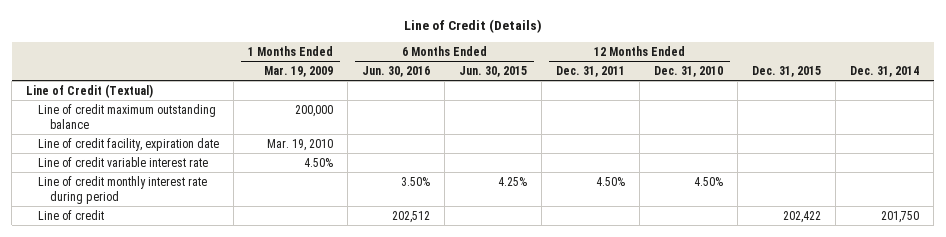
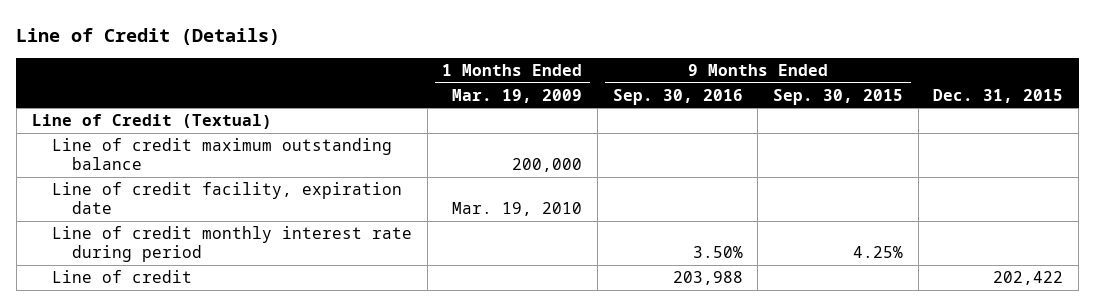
- | 1 Months Ended Mar. 19, 2009 | 6 Months Ended Jun. 30, 2016 | 6 Months Ended Jun. 30, 2015 | 12 Months Ended Dec. 31, 2011 | 12 Months Ended Dec. 31, 2010 | Dec. 31, 2015 | Dec. 31, 2014
+ | 1 Months Ended Mar. 19, 2009 | 9 Months Ended Sep. 30, 2016 | 9 Months Ended Sep. 30, 2015 | Dec. 31, 2015
- Line of credit variable interest rate | 4.50% | | | | | |

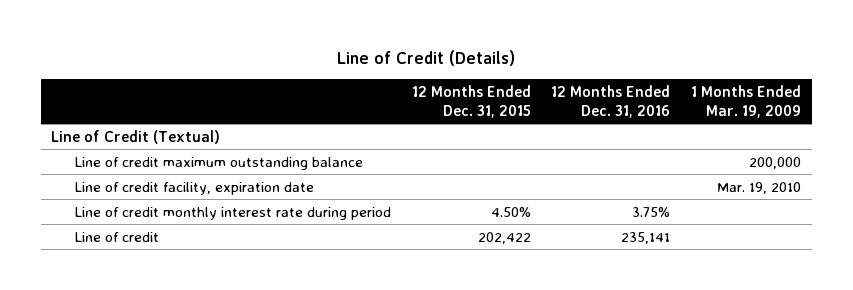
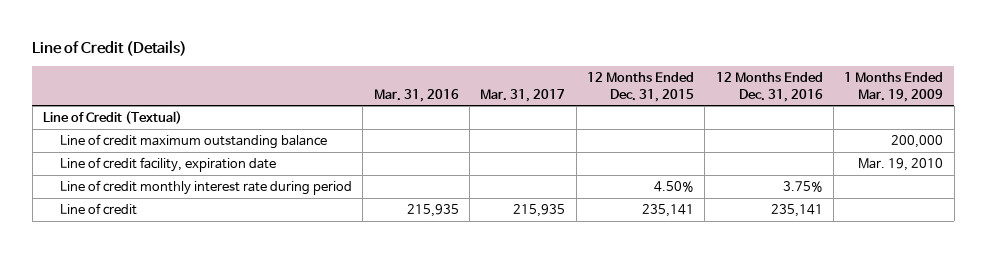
- | 12 Months Ended Dec. 31, 2015 | 12 Months Ended Dec. 31, 2016 | 1 Months Ended Mar. 19, 2009
+ | Mar. 31, 2016 | Mar. 31, 2017 | 12 Months Ended Dec. 31, 2015 | 12 Months Ended Dec. 31, 2016 | 1 Months Ended Mar. 19, 2009
- Line of credit | 202,422 | 235,141 |
+ Line of credit | 215,935 | 215,935 | 235,141 | 235,141 |

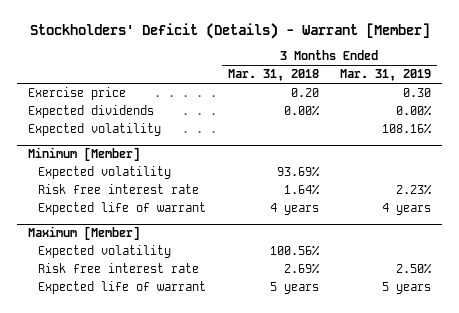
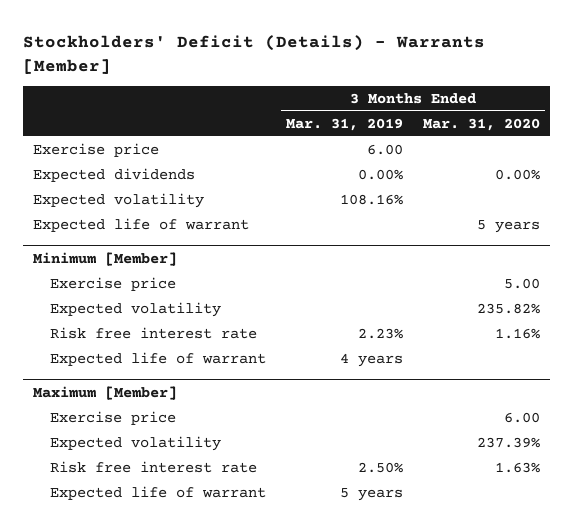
- Stockholders' Deficit (Details) - Warrant [Member]
+ Stockholders' Deficit (Details) - Warrants [Member]
- | 3 Months Ended Mar. 31, 2018 | 3 Months Ended Mar. 31, 2019
+ | 3 Months Ended Mar. 31, 2019 | 3 Months Ended Mar. 31, 2020
- Exercise price | 0.20 | 0.30
+ Exercise price | 6.00 |
+ Expected life of warrant | | 5 years
@ Minimum [Member]
+ Exercise price | | 5.00
@ Maximum [Member]
+ Exercise price | | 6.00

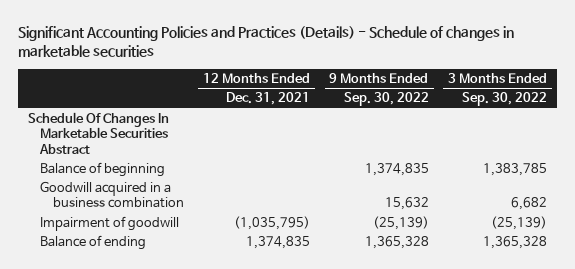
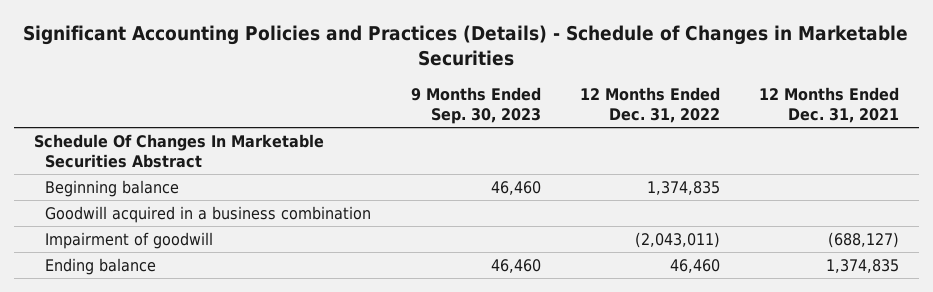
- Significant Accounting Policies and Practices (Details) - Schedule of changes in marketable securities
+ Significant Accounting Policies and Practices (Details) - Schedule of Changes in Marketable Securities
- | 12 Months Ended Dec. 31, 2021 | 9 Months Ended Sep. 30, 2022 | 3 Months Ended Sep. 30, 2022
+ | 9 Months Ended Sep. 30, 2023 | 12 Months Ended Dec. 31, 2022 | 12 Months Ended Dec. 31, 2021
- Balance of beginning | | 1,374,835 | 1,383,785
+ Beginning balance | 46,460 | 1,374,835 |
- Impairment of goodwill | (1,035,795) | (25,139) | (25,139)
- Balance of ending | 1,374,835 | 1,365,328 | 1,365,328
+ Impairment of goodwill | | (2,043,011) | (688,127)
+ Ending balance | 46,460 | 46,460 | 1,374,835

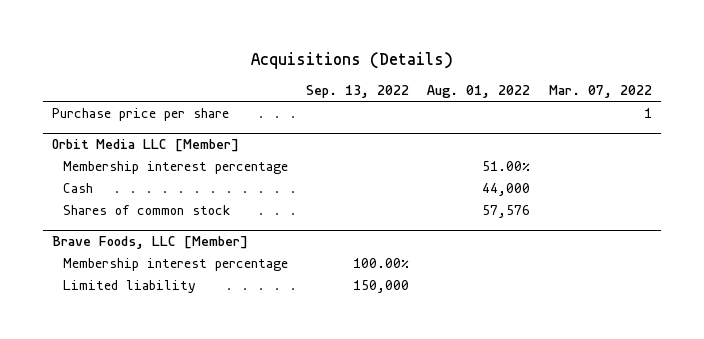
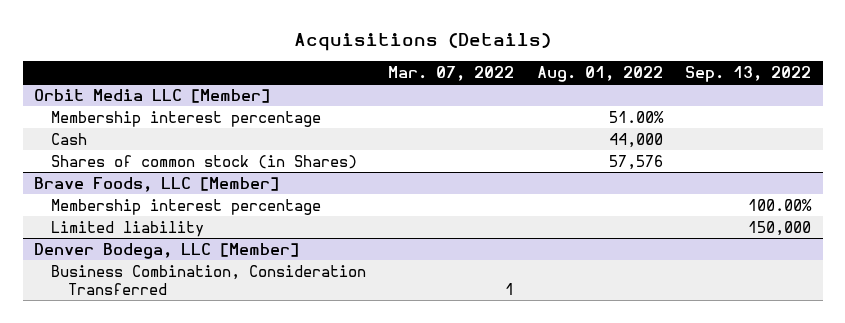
- | Sep. 13, 2022 | Aug. 01, 2022 | Mar. 07, 2022
+ | Mar. 07, 2022 | Aug. 01, 2022 | Sep. 13, 2022
- Purchase price per share | | | 1
@ Orbit Media LLC [Member]
- Shares of common stock | | 57,576 |
+ Shares of common stock (in Shares) | | 57,576 |
+ Denver Bodega, LLC [Member]
+ Business Combination, Consideration Transferred | 1 | |

